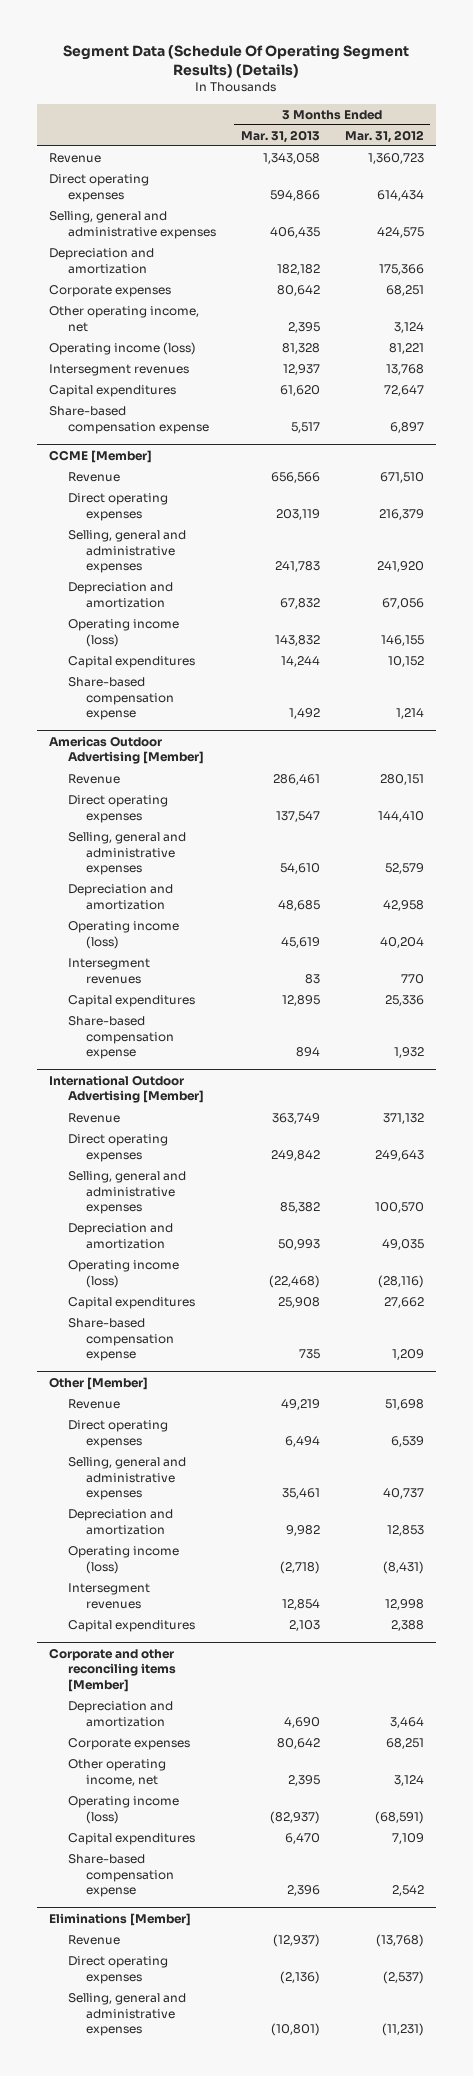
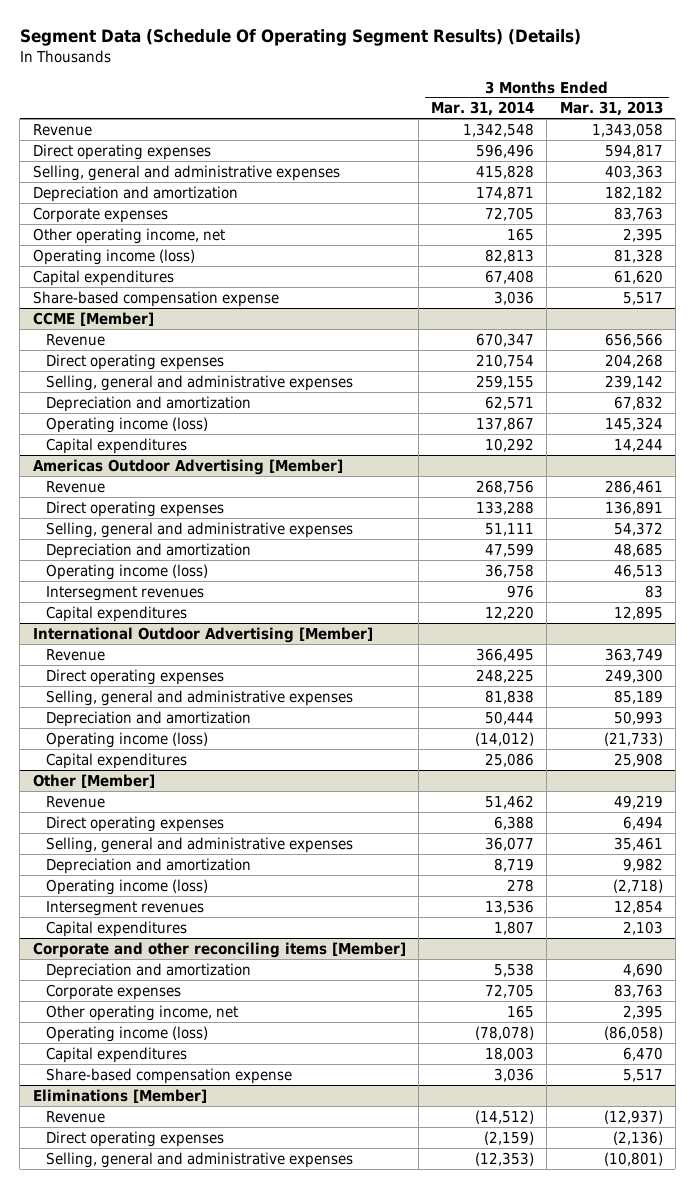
- | 3 Months Ended Mar. 31, 2013 | 3 Months Ended Mar. 31, 2012
+ | 3 Months Ended Mar. 31, 2014 | 3 Months Ended Mar. 31, 2013
- Direct operating expenses | 594,866 | 614,434
- Selling, general and administrative expenses | 406,435 | 424,575
+ Direct operating expenses | 596,496 | 594,817
+ Selling, general and administrative expenses | 415,828 | 403,363
- Corporate expenses | 80,642 | 68,251
+ Corporate expenses | 72,705 | 83,763
- Intersegment revenues | 12,937 | 13,768
@ CCME [Member]
- Direct operating expenses | 203,119 | 216,379
- Selling, general and administrative expenses | 241,783 | 241,920
+ Direct operating expenses | 210,754 | 204,268
+ Selling, general and administrative expenses | 259,155 | 239,142
- Operating income (loss) | 143,832 | 146,155
+ Operating income (loss) | 137,867 | 145,324
- Share-based compensation expense | 1,492 | 1,214
@ Americas Outdoor Advertising [Member]
- Direct operating expenses | 137,547 | 144,410
- Selling, general and administrative expenses | 54,610 | 52,579
+ Direct operating expenses | 133,288 | 136,891
+ Selling, general and administrative expenses | 51,111 | 54,372
- Operating income (loss) | 45,619 | 40,204
+ Operating income (loss) | 36,758 | 46,513
- Share-based compensation expense | 894 | 1,932
@ International Outdoor Advertising [Member]
- Direct operating expenses | 249,842 | 249,643
- Selling, general and administrative expenses | 85,382 | 100,570
+ Direct operating expenses | 248,225 | 249,300
+ Selling, general and administrative expenses | 81,838 | 85,189
- Operating income (loss) | (22,468) | (28,116)
+ Operating income (loss) | (14,012) | (21,733)
- Share-based compensation expense | 735 | 1,209
@ Corporate and other reconciling items [Member]
- Corporate expenses | 80,642 | 68,251
+ Corporate expenses | 72,705 | 83,763
- Operating income (loss) | (82,937) | (68,591)
+ Operating income (loss) | (78,078) | (86,058)
- Share-based compensation expense | 2,396 | 2,542
+ Share-based compensation expense | 3,036 | 5,517

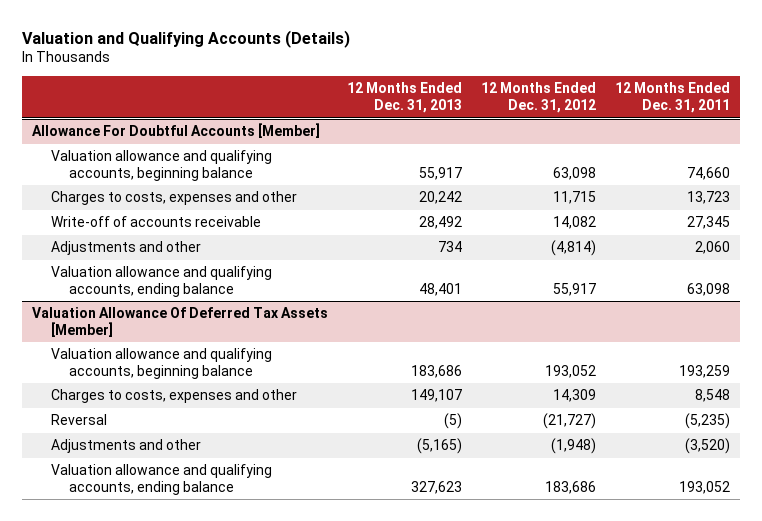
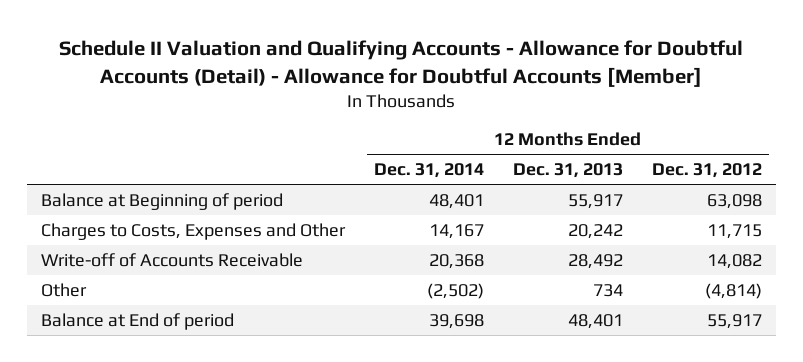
- Valuation and Qualifying Accounts (Details)
+ Schedule II Valuation and Qualifying Accounts - Allowance for Doubtful Accounts (Detail) - Allowance for Doubtful Accounts [Member]
- | 12 Months Ended Dec. 31, 2013 | 12 Months Ended Dec. 31, 2012 | 12 Months Ended Dec. 31, 2011
+ | 12 Months Ended Dec. 31, 2014 | 12 Months Ended Dec. 31, 2013 | 12 Months Ended Dec. 31, 2012
- Allowance For Doubtful Accounts [Member]
- Valuation allowance and qualifying accounts, beginning balance | 55,917 | 63,098 | 74,660
- Charges to costs, expenses and other | 20,242 | 11,715 | 13,723
- Write-off of accounts receivable | 28,492 | 14,082 | 27,345
- Adjustments and other | 734 | (4,814) | 2,060
- Valuation allowance and qualifying accounts, ending balance | 48,401 | 55,917 | 63,098
- Valuation Allowance Of Deferred Tax Assets [Member]
- Valuation allowance and qualifying accounts, beginning balance | 183,686 | 193,052 | 193,259
- Charges to costs, expenses and other | 149,107 | 14,309 | 8,548
- Reversal | (5) | (21,727) | (5,235)
- Adjustments and other | (5,165) | (1,948) | (3,520)
- Valuation allowance and qualifying accounts, ending balance | 327,623 | 183,686 | 193,052
+ Balance at Beginning of period | 48,401 | 55,917 | 63,098
+ Charges to Costs, Expenses and Other | 14,167 | 20,242 | 11,715
+ Write-off of Accounts Receivable | 20,368 | 28,492 | 14,082
+ Other | (2,502) | 734 | (4,814)
+ Balance at End of period | 39,698 | 48,401 | 55,917

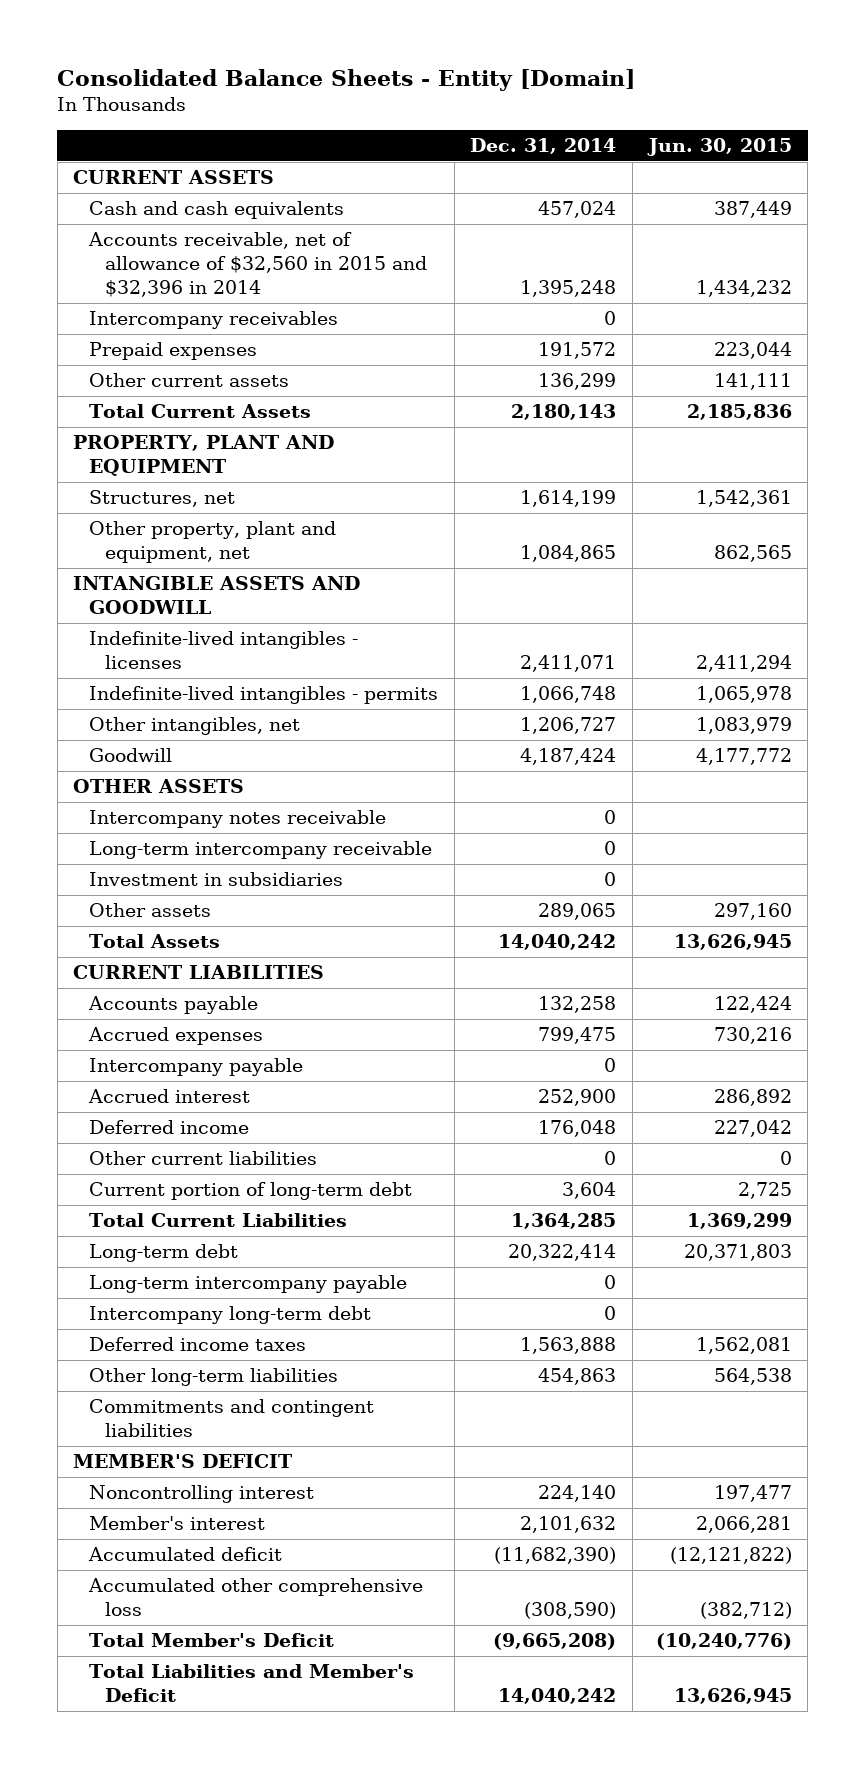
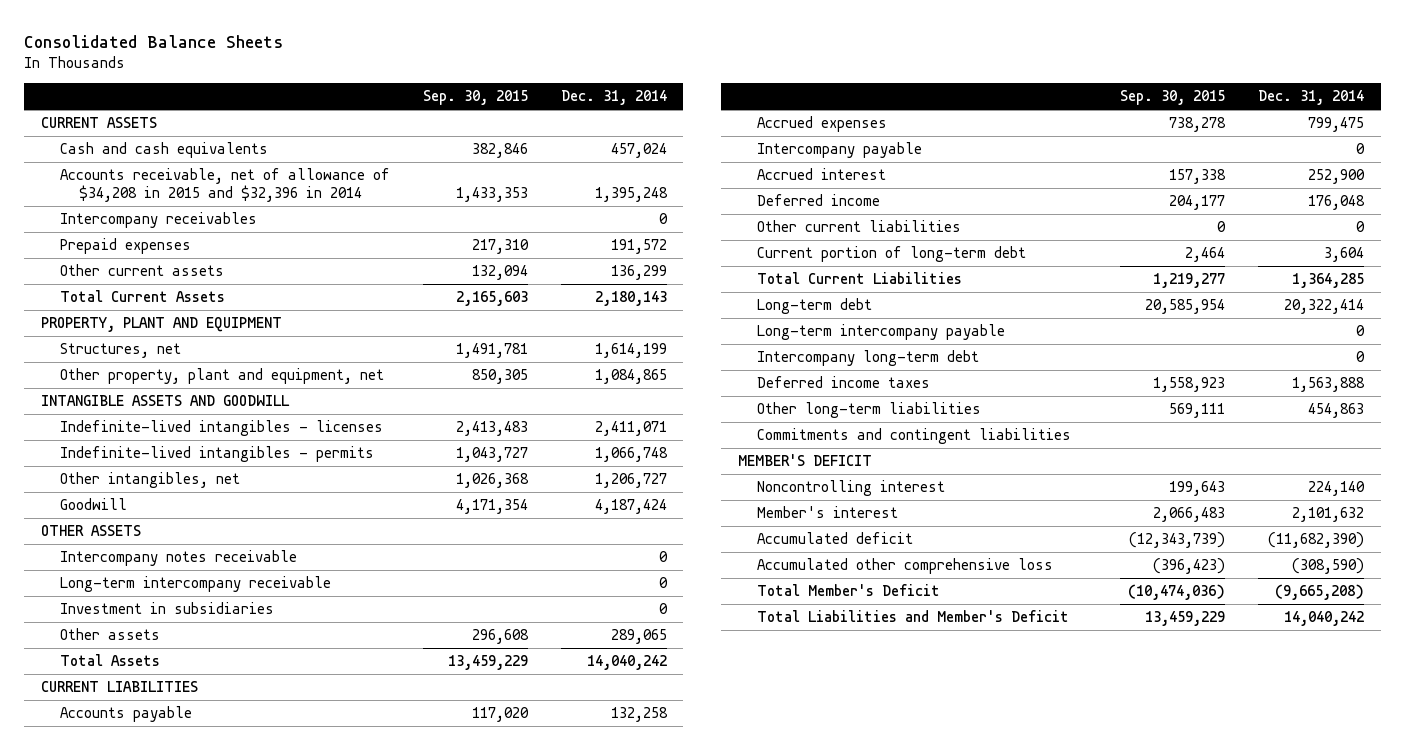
- Consolidated Balance Sheets - Entity [Domain]
+ Consolidated Balance Sheets
- | Dec. 31, 2014 | Jun. 30, 2015
+ | Sep. 30, 2015 | Dec. 31, 2014
- Accounts receivable, net of allowance of $32,560 in 2015 and $32,396 in 2014 | 1,395,248 | 1,434,232
+ Accounts receivable, net of allowance of $34,208 in 2015 and $32,396 in 2014 | 1,433,353 | 1,395,248

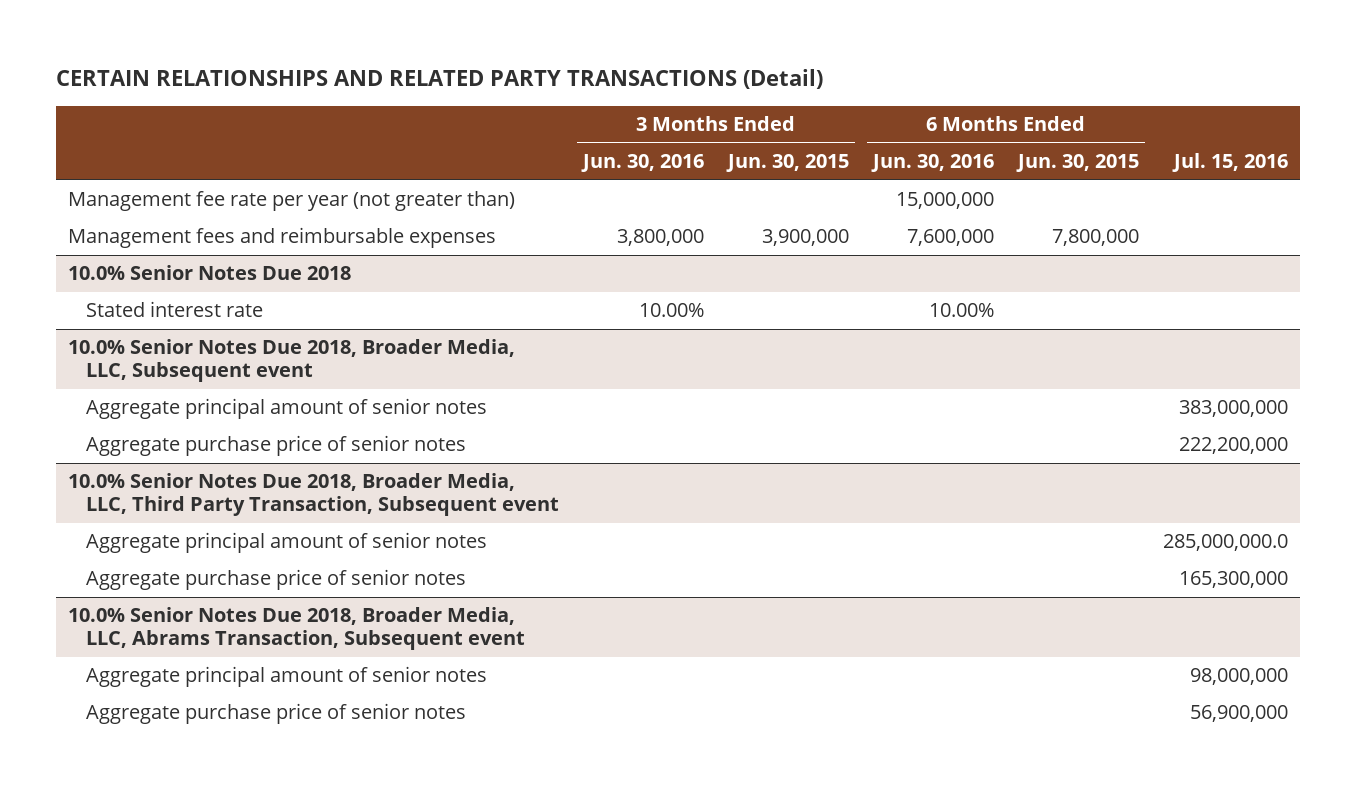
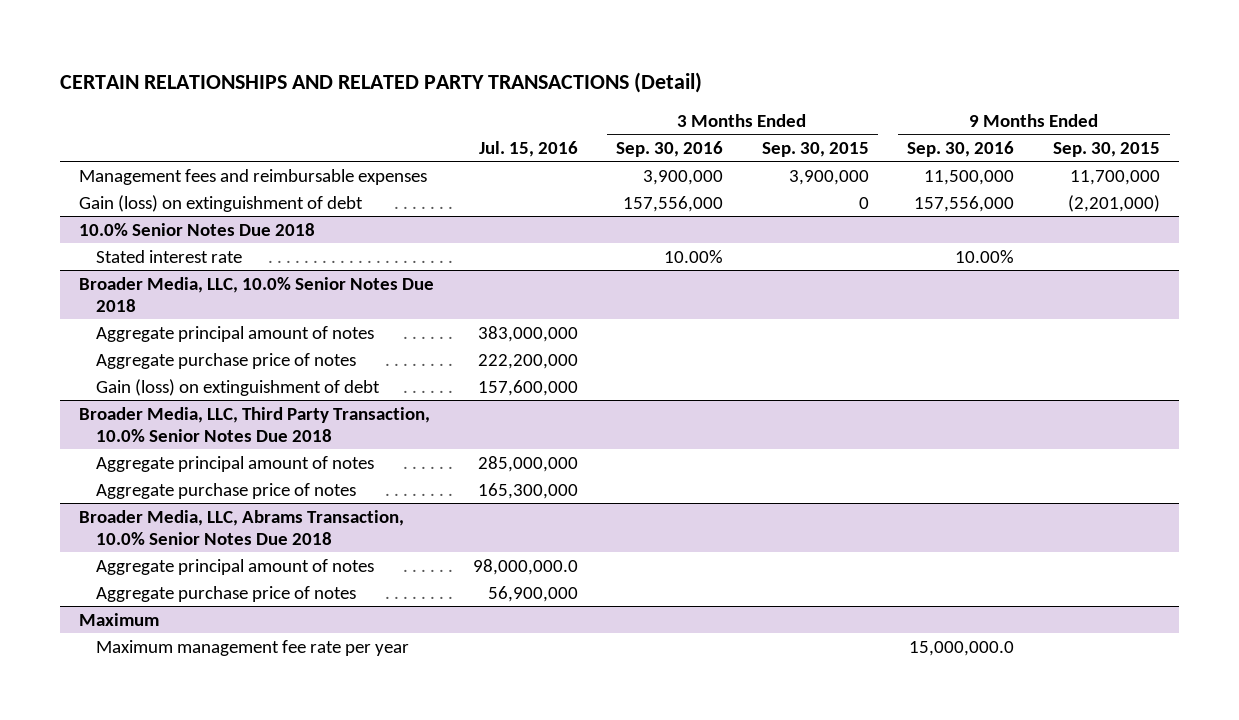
- | 3 Months Ended Jun. 30, 2016 | 3 Months Ended Jun. 30, 2015 | 6 Months Ended Jun. 30, 2016 | 6 Months Ended Jun. 30, 2015 | Jul. 15, 2016
+ | Jul. 15, 2016 | 3 Months Ended Sep. 30, 2016 | 3 Months Ended Sep. 30, 2015 | 9 Months Ended Sep. 30, 2016 | 9 Months Ended Sep. 30, 2015
- Management fee rate per year (not greater than) | | | 15,000,000 | |
+ Gain (loss) on extinguishment of debt | | 157,556,000 | 0 | 157,556,000 | (2,201,000)
- 10.0% Senior Notes Due 2018, Broader Media, LLC, Subsequent event
- Aggregate principal amount of senior notes | | | | | 383,000,000
- Aggregate purchase price of senior notes | | | | | 222,200,000
- 10.0% Senior Notes Due 2018, Broader Media, LLC, Third Party Transaction, Subsequent event
- Aggregate principal amount of senior notes | | | | | 285,000,000.0
- Aggregate purchase price of senior notes | | | | | 165,300,000
- 10.0% Senior Notes Due 2018, Broader Media, LLC, Abrams Transaction, Subsequent event
- Aggregate principal amount of senior notes | | | | | 98,000,000
- Aggregate purchase price of senior notes | | | | | 56,900,000
+ Broader Media, LLC, 10.0% Senior Notes Due 2018
+ Aggregate principal amount of notes | 383,000,000 | | | |
+ Aggregate purchase price of notes | 222,200,000 | | | |
+ Gain (loss) on extinguishment of debt | 157,600,000 | | | |
+ Broader Media, LLC, Third Party Transaction, 10.0% Senior Notes Due 2018
+ Aggregate principal amount of notes | 285,000,000 | | | |
+ Aggregate purchase price of notes | 165,300,000 | | | |
+ Broader Media, LLC, Abrams Transaction, 10.0% Senior Notes Due 2018
+ Aggregate principal amount of notes | 98,000,000.0 | | | |
+ Aggregate purchase price of notes | 56,900,000 | | | |
+ Maximum
+ Maximum management fee rate per year | | | | 15,000,000.0 |

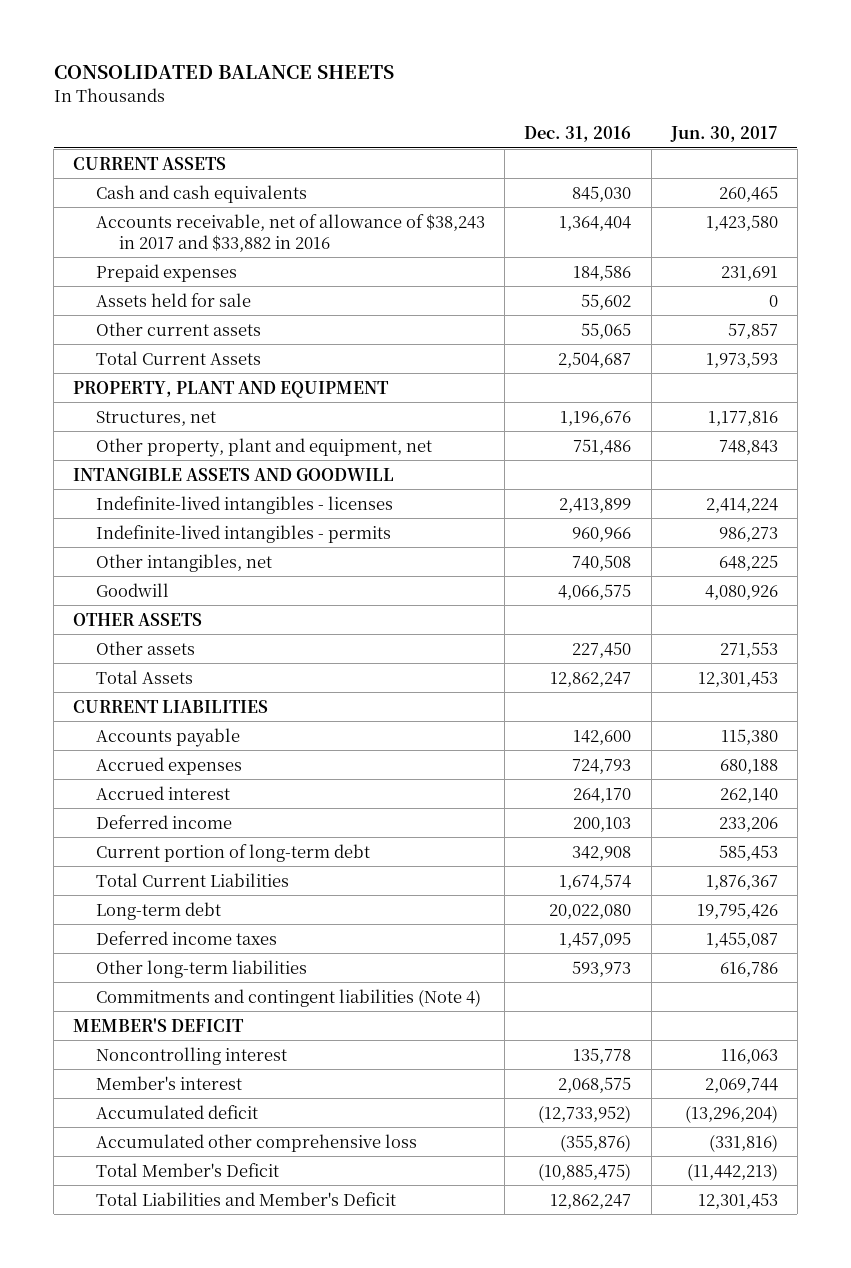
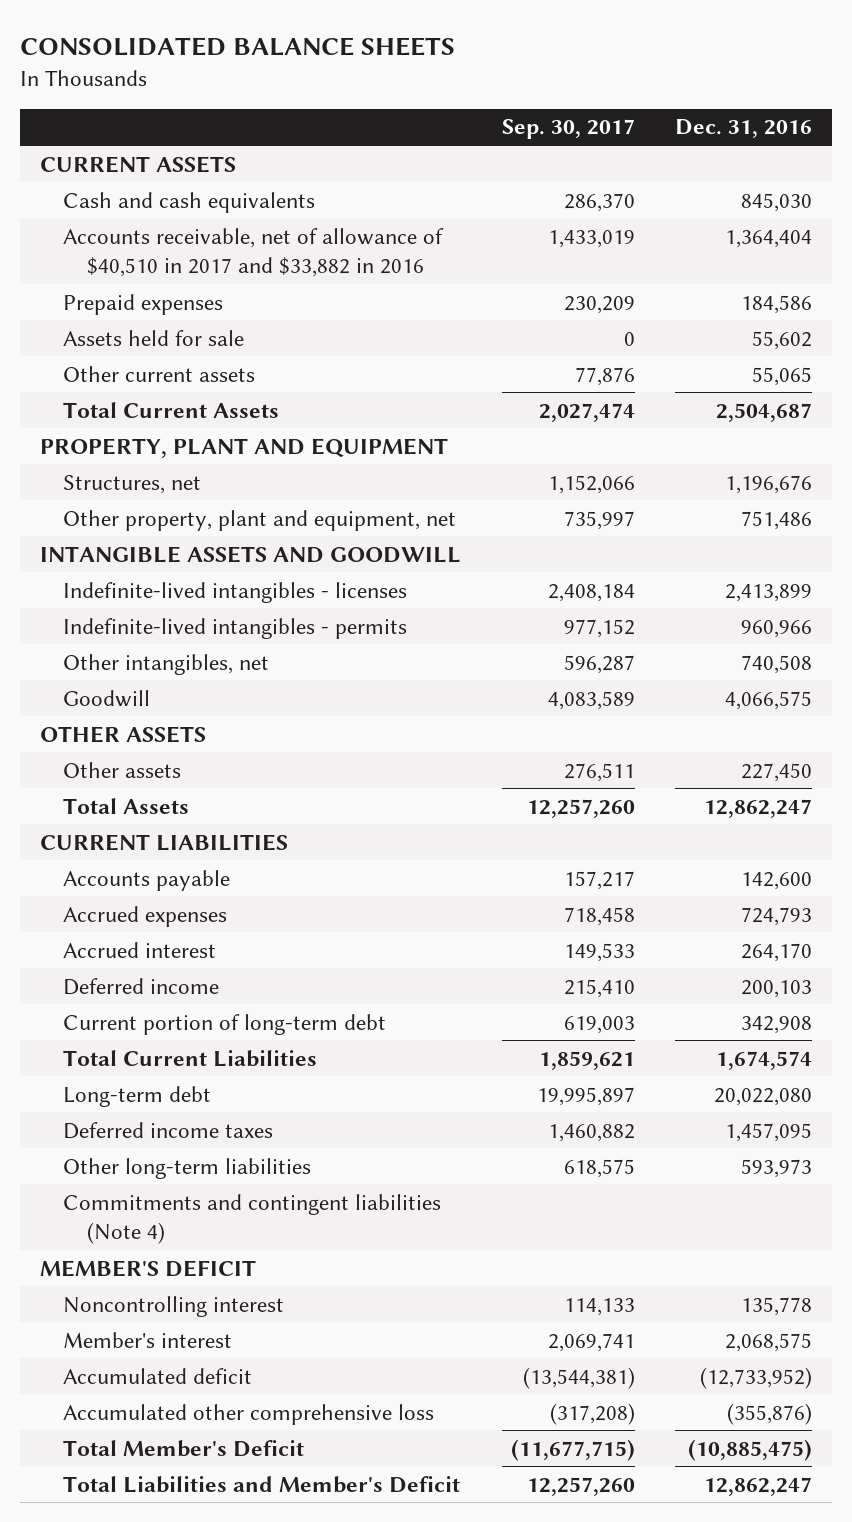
- | Dec. 31, 2016 | Jun. 30, 2017
+ | Sep. 30, 2017 | Dec. 31, 2016
- Accounts receivable, net of allowance of $38,243 in 2017 and $33,882 in 2016 | 1,364,404 | 1,423,580
+ Accounts receivable, net of allowance of $40,510 in 2017 and $33,882 in 2016 | 1,433,019 | 1,364,404

